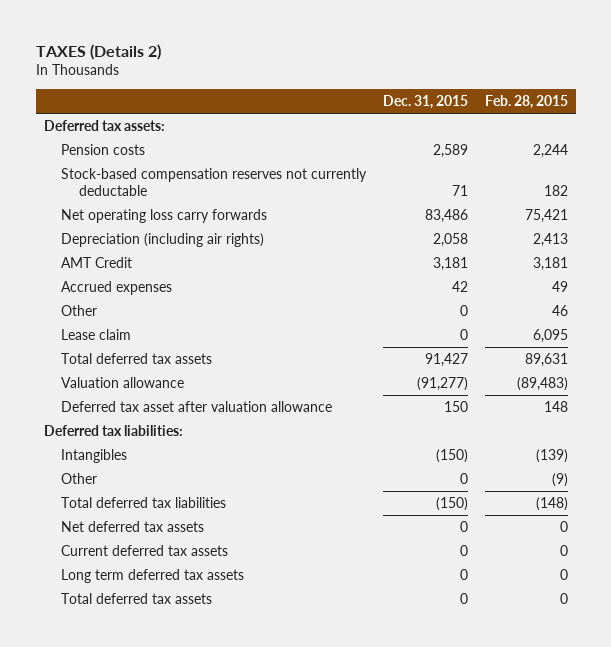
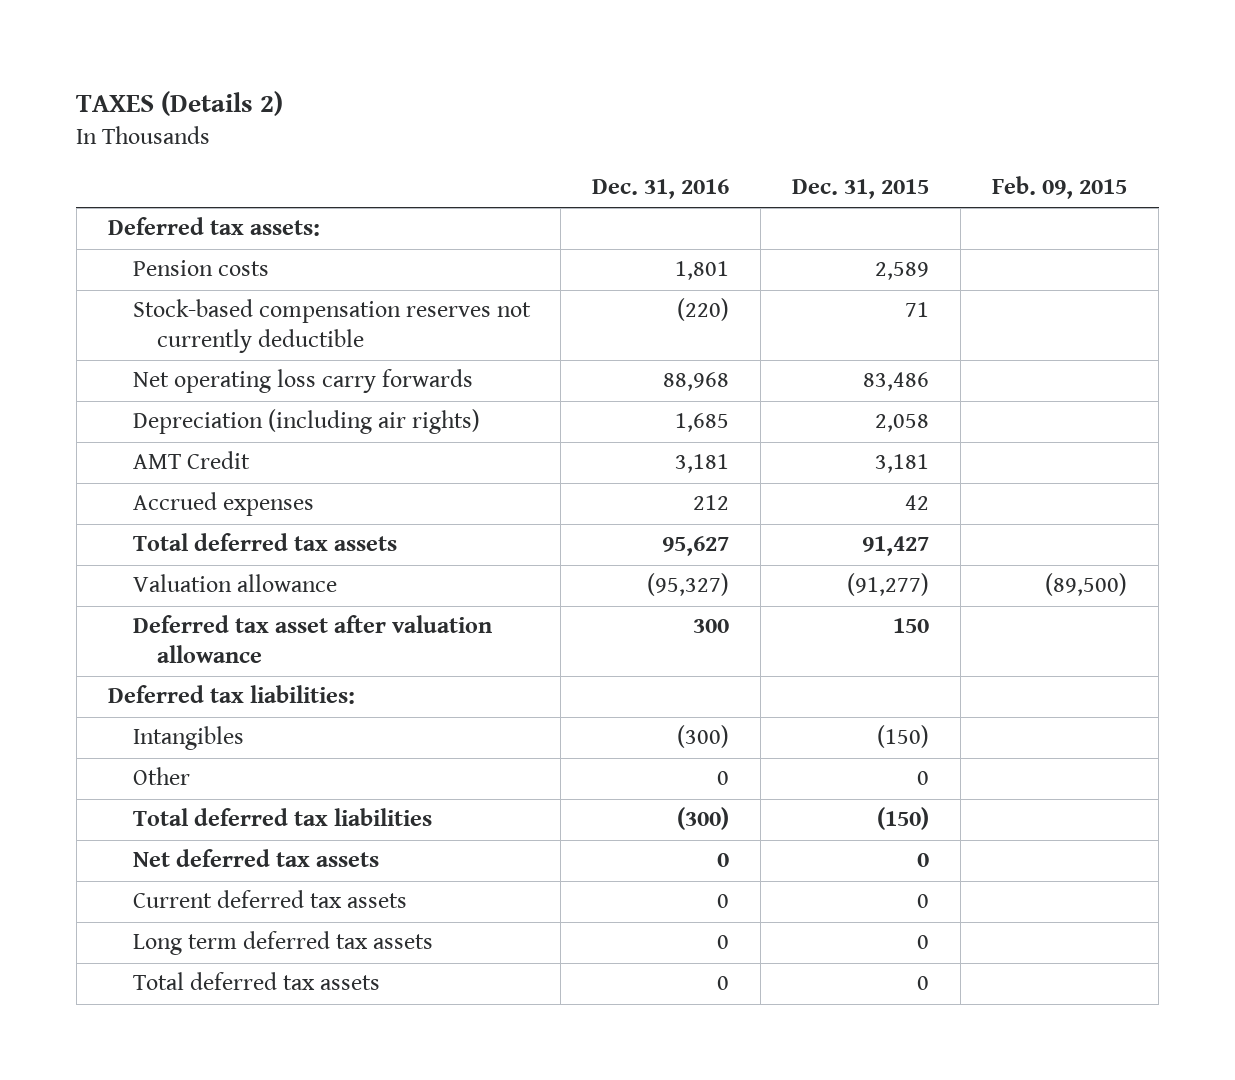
- | Dec. 31, 2015 | Feb. 28, 2015
+ | Dec. 31, 2016 | Dec. 31, 2015 | Feb. 09, 2015
- Stock-based compensation reserves not currently deductable | 71 | 182
+ Stock-based compensation reserves not currently deductible | (220) | 71 |
- Other | 0 | 46
- Lease claim | 0 | 6,095

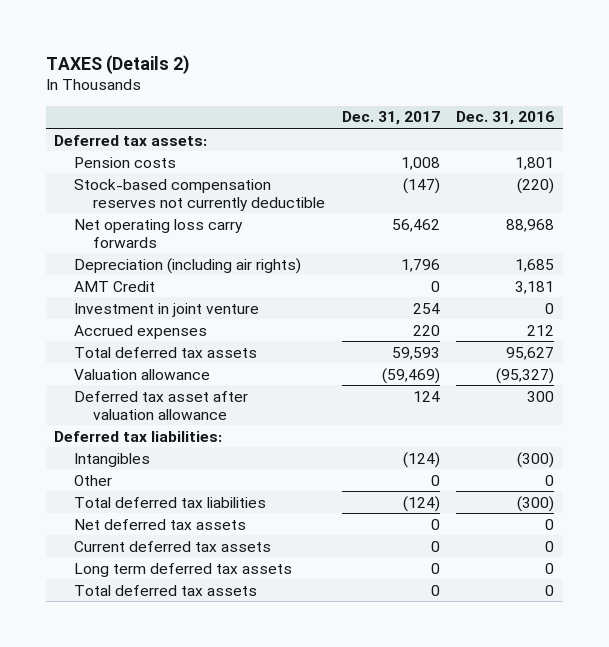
- | Dec. 31, 2016 | Dec. 31, 2015 | Feb. 09, 2015
+ | Dec. 31, 2017 | Dec. 31, 2016
+ Investment in joint venture | 254 | 0

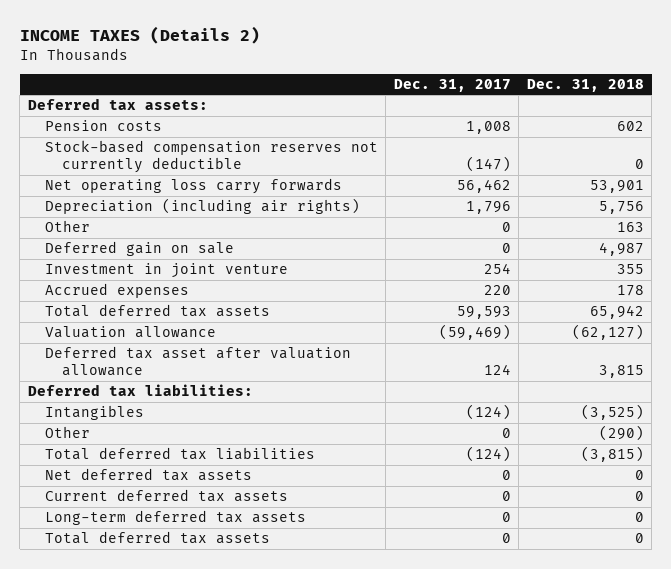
- TAXES (Details 2)
+ INCOME TAXES (Details 2)
- | Dec. 31, 2017 | Dec. 31, 2016
+ | Dec. 31, 2017 | Dec. 31, 2018
- AMT Credit | 0 | 3,181
+ Other | 0 | 163
+ Deferred gain on sale | 0 | 4,987
- Long term deferred tax assets | 0 | 0
+ Long-term deferred tax assets | 0 | 0

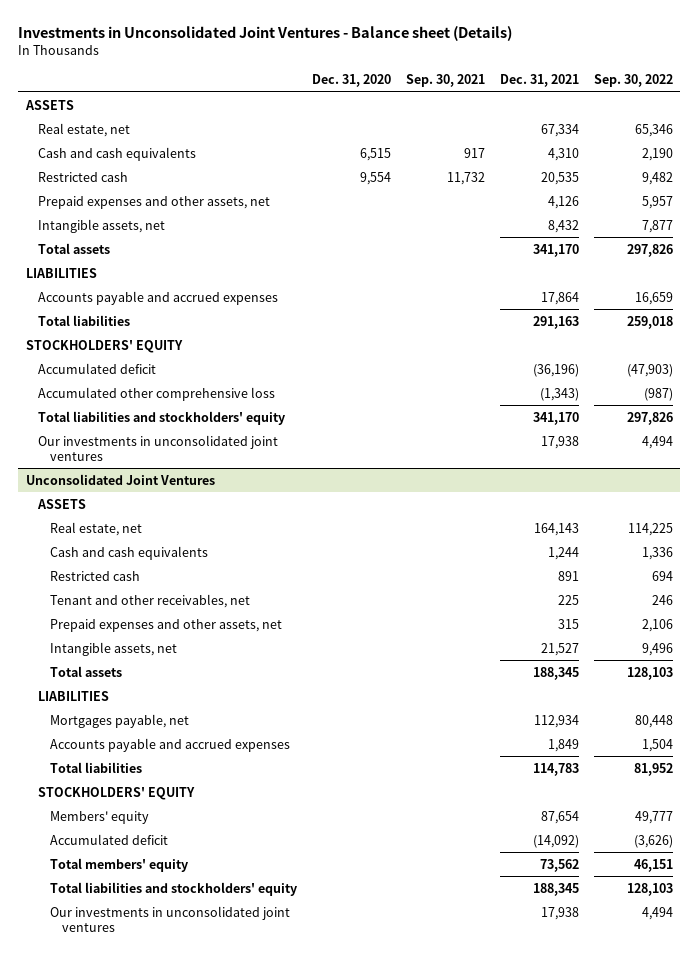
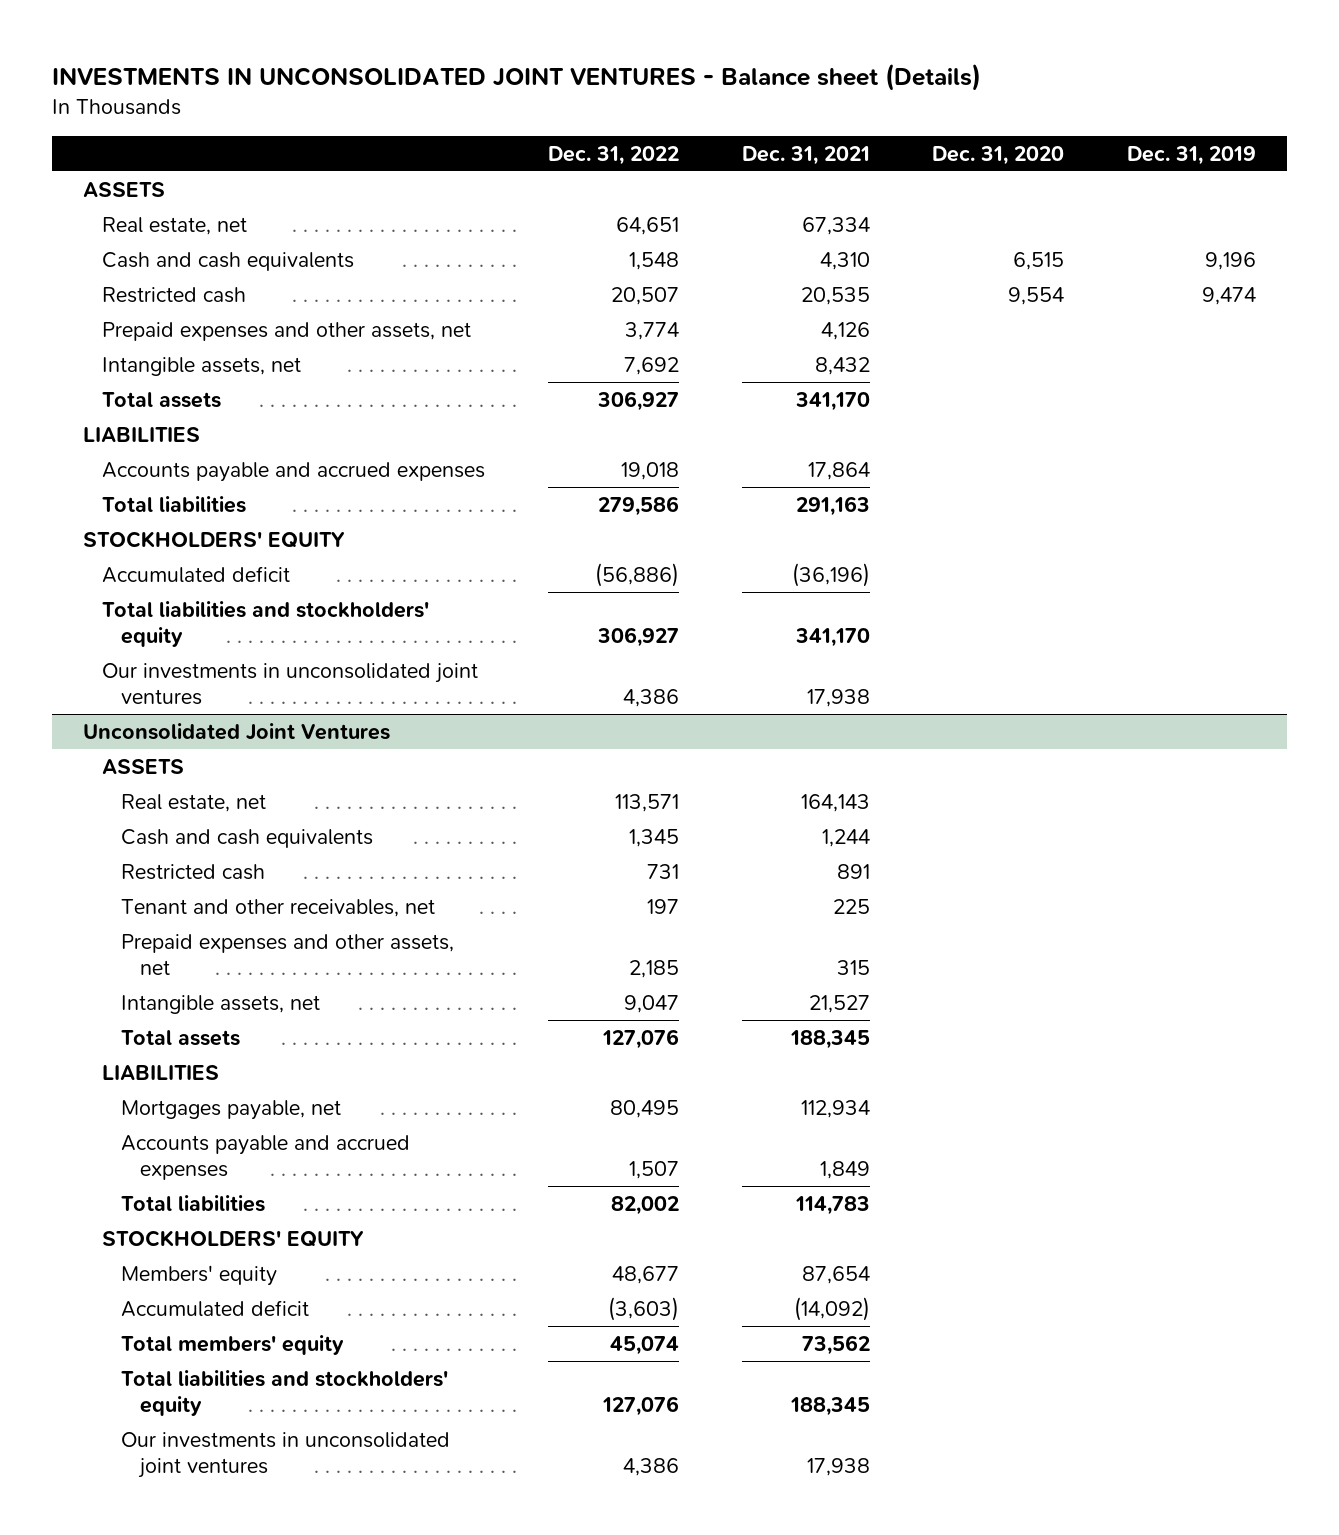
- Investments in Unconsolidated Joint Ventures - Balance sheet (Details)
+ INVESTMENTS IN UNCONSOLIDATED JOINT VENTURES - Balance sheet (Details)
- | Dec. 31, 2020 | Sep. 30, 2021 | Dec. 31, 2021 | Sep. 30, 2022
+ | Dec. 31, 2022 | Dec. 31, 2021 | Dec. 31, 2020 | Dec. 31, 2019
- Accumulated other comprehensive loss | | | (1,343) | (987)

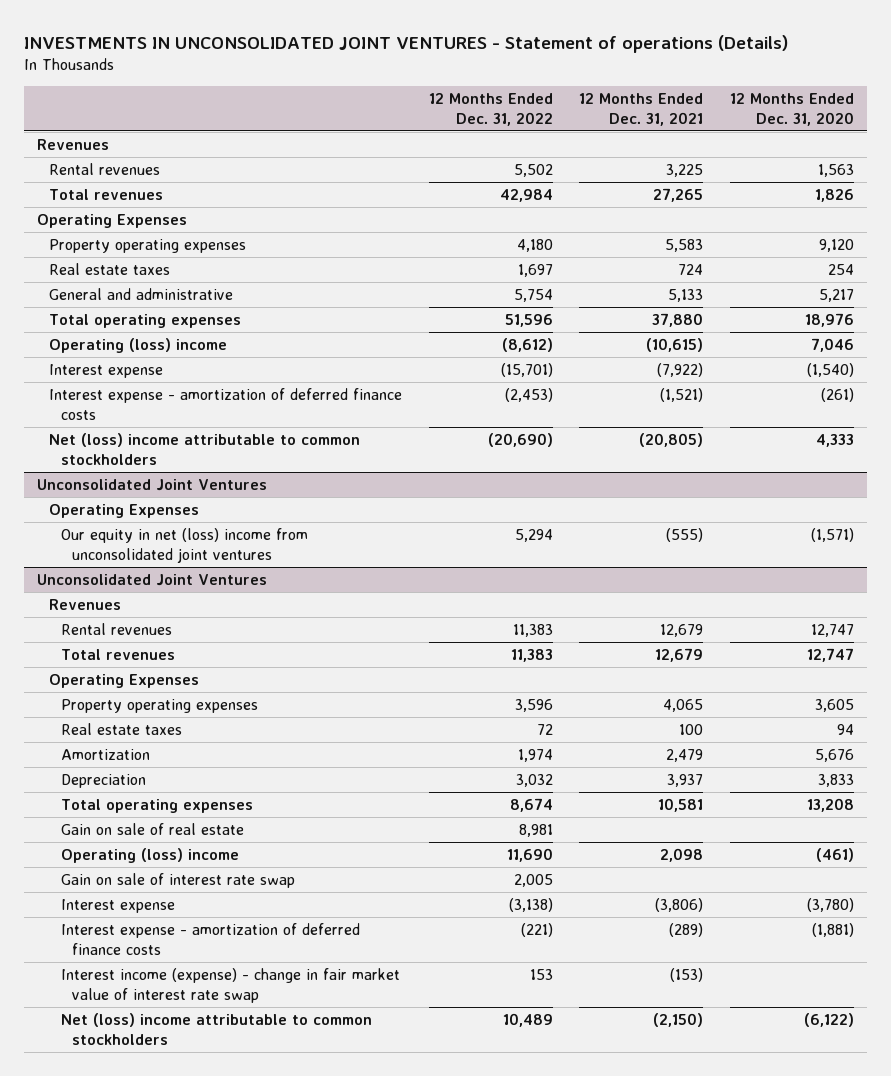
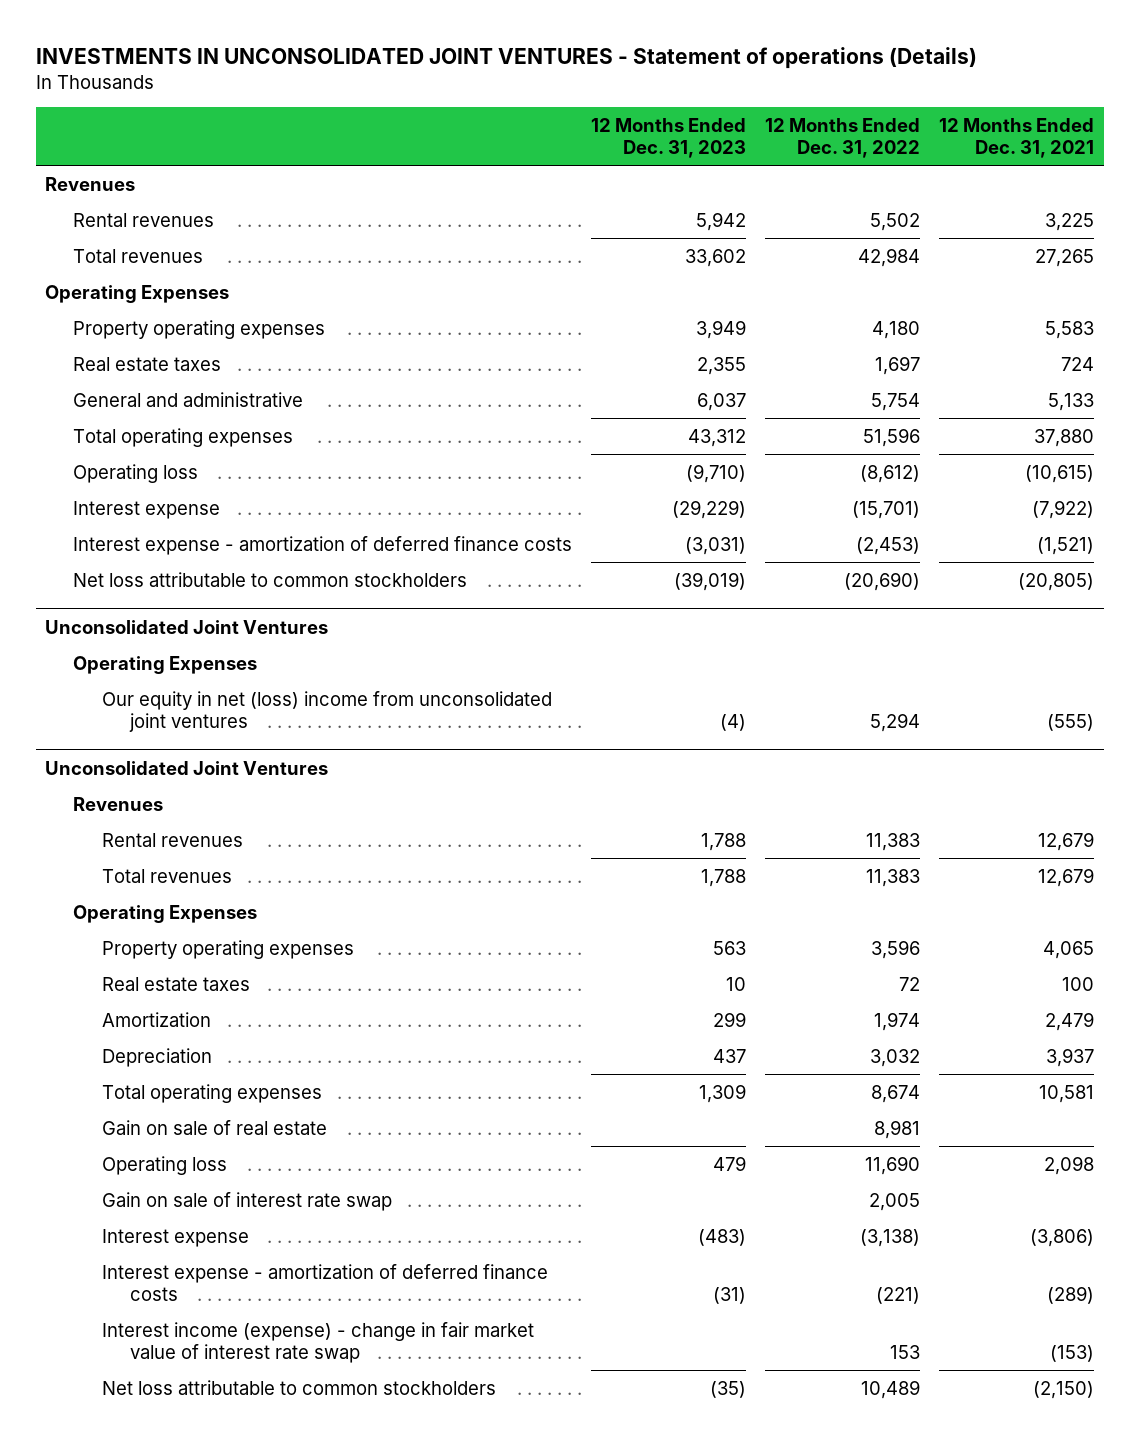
- | 12 Months Ended Dec. 31, 2022 | 12 Months Ended Dec. 31, 2021 | 12 Months Ended Dec. 31, 2020
+ | 12 Months Ended Dec. 31, 2023 | 12 Months Ended Dec. 31, 2022 | 12 Months Ended Dec. 31, 2021
- Operating (loss) income | (8,612) | (10,615) | 7,046
+ Operating loss | (9,710) | (8,612) | (10,615)
- Net (loss) income attributable to common stockholders | (20,690) | (20,805) | 4,333
+ Net loss attributable to common stockholders | (39,019) | (20,690) | (20,805)
@ Unconsolidated Joint Ventures
- Operating (loss) income | 11,690 | 2,098 | (461)
+ Operating loss | 479 | 11,690 | 2,098
- Net (loss) income attributable to common stockholders | 10,489 | (2,150) | (6,122)
+ Net loss attributable to common stockholders | (35) | 10,489 | (2,150)

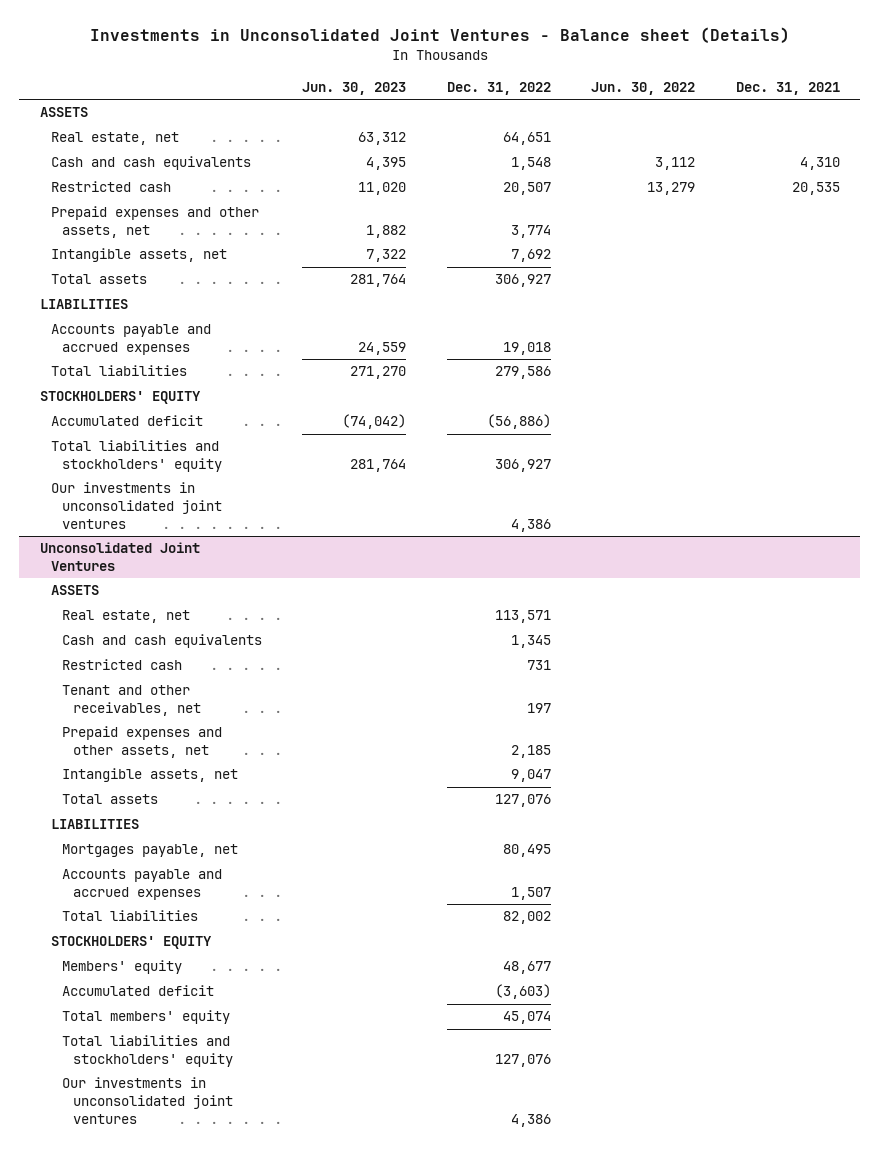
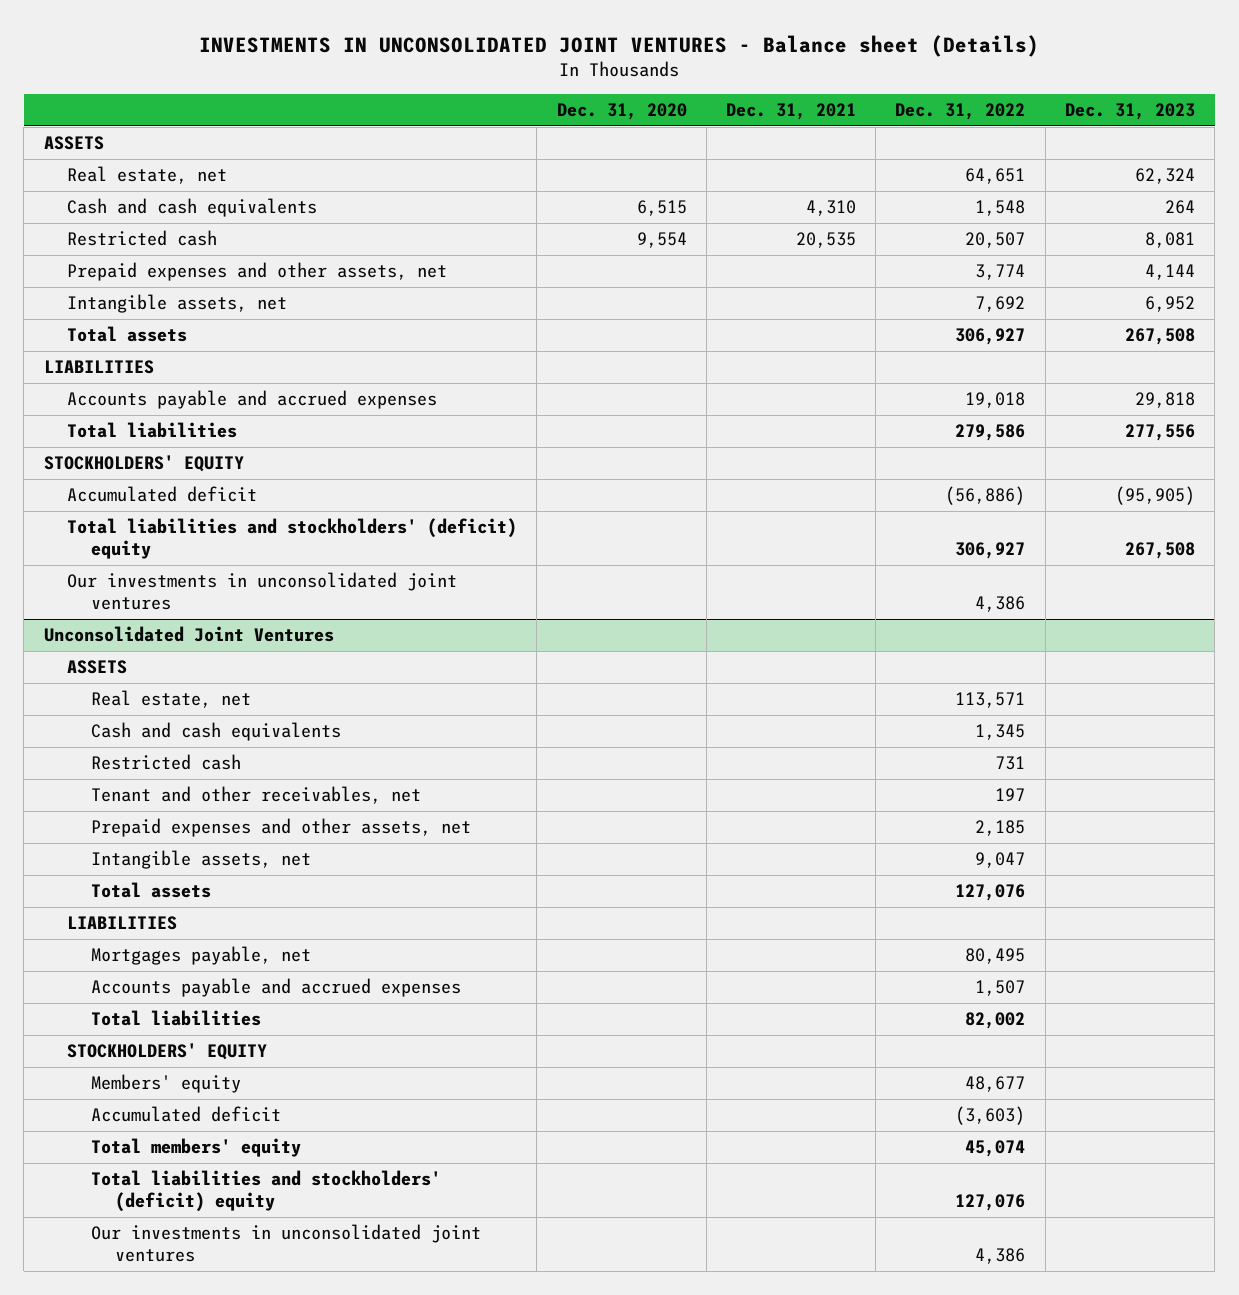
- Investments in Unconsolidated Joint Ventures - Balance sheet (Details)
+ INVESTMENTS IN UNCONSOLIDATED JOINT VENTURES - Balance sheet (Details)
- | Jun. 30, 2023 | Dec. 31, 2022 | Jun. 30, 2022 | Dec. 31, 2021
+ | Dec. 31, 2020 | Dec. 31, 2021 | Dec. 31, 2022 | Dec. 31, 2023
- Total liabilities and stockholders' equity | 281,764 | 306,927 | |
+ Total liabilities and stockholders' (deficit) equity | | | 306,927 | 267,508
@ Unconsolidated Joint Ventures
- Total liabilities and stockholders' equity | | 127,076 | |
+ Total liabilities and stockholders' (deficit) equity | | | 127,076 |

